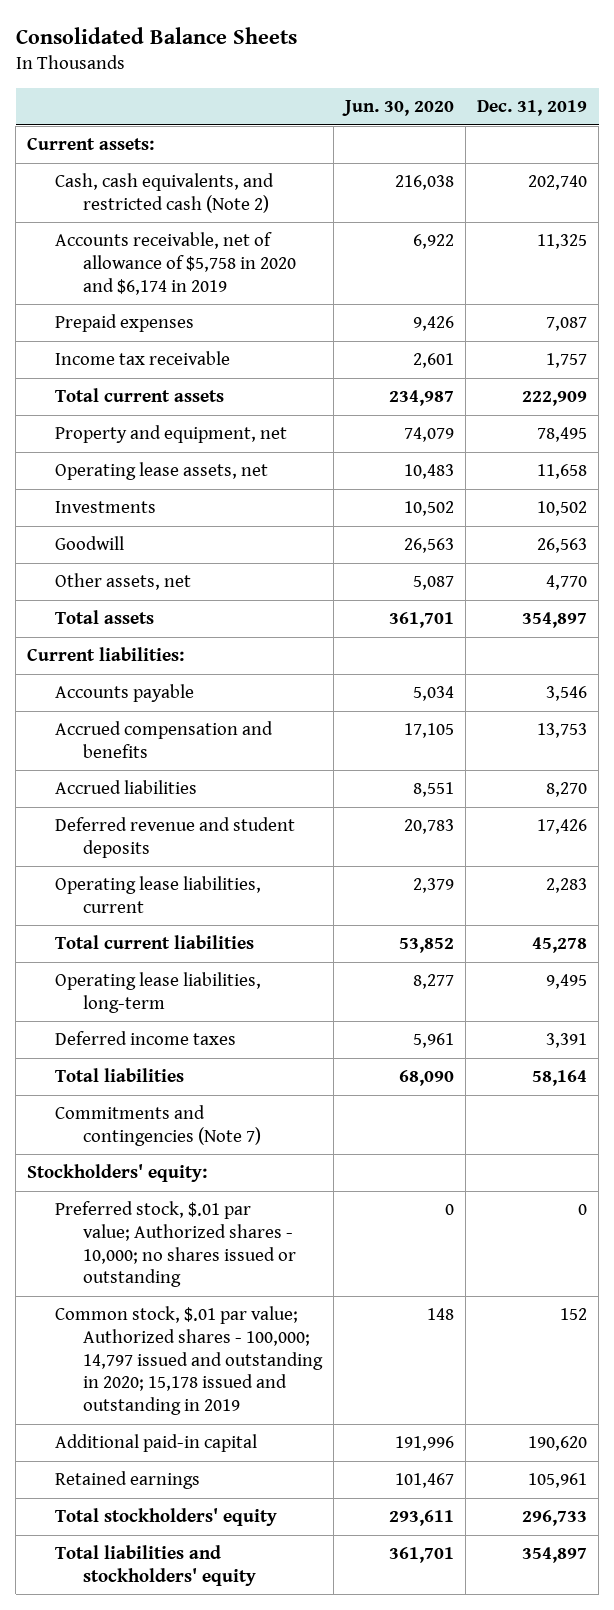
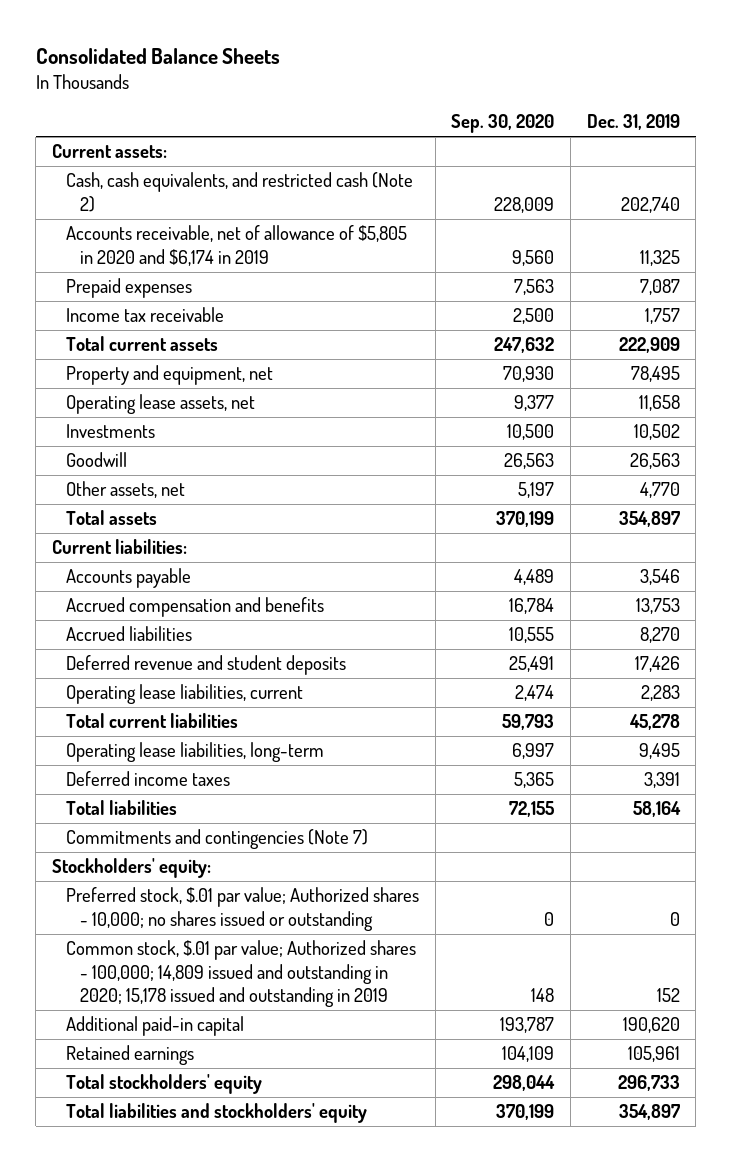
- | Jun. 30, 2020 | Dec. 31, 2019
+ | Sep. 30, 2020 | Dec. 31, 2019
- Accounts receivable, net of allowance of $5,758 in 2020 and $6,174 in 2019 | 6,922 | 11,325
+ Accounts receivable, net of allowance of $5,805 in 2020 and $6,174 in 2019 | 9,560 | 11,325
- Common stock, $.01 par value; Authorized shares - 100,000; 14,797 issued and outstanding in 2020; 15,178 issued and outstanding in 2019 | 148 | 152
+ Common stock, $.01 par value; Authorized shares - 100,000; 14,809 issued and outstanding in 2020; 15,178 issued and outstanding in 2019 | 148 | 152

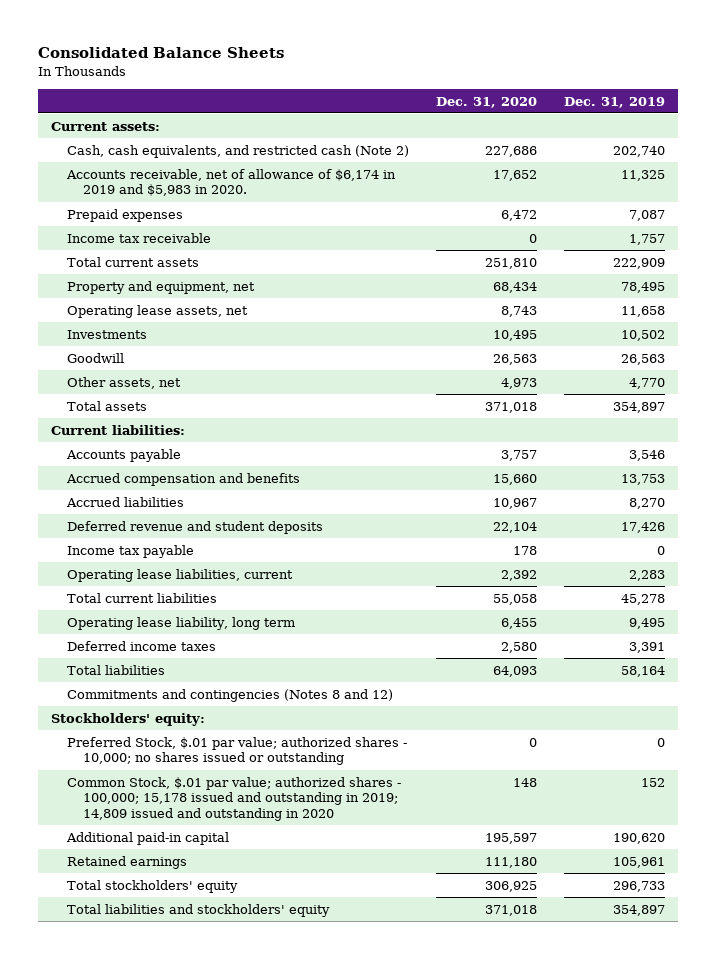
- | Sep. 30, 2020 | Dec. 31, 2019
+ | Dec. 31, 2020 | Dec. 31, 2019
- Accounts receivable, net of allowance of $5,805 in 2020 and $6,174 in 2019 | 9,560 | 11,325
+ Accounts receivable, net of allowance of $6,174 in 2019 and $5,983 in 2020. | 17,652 | 11,325
+ Income tax payable | 178 | 0
- Operating lease liabilities, long-term | 6,997 | 9,495
+ Operating lease liability, long term | 6,455 | 9,495
- Commitments and contingencies (Note 7)
+ Commitments and contingencies (Notes 8 and 12)
- Preferred stock, $.01 par value; Authorized shares - 10,000; no shares issued or outstanding | 0 | 0
- Common stock, $.01 par value; Authorized shares - 100,000; 14,809 issued and outstanding in 2020; 15,178 issued and outstanding in 2019 | 148 | 152
+ Preferred Stock, $.01 par value; authorized shares - 10,000; no shares issued or outstanding | 0 | 0
+ Common Stock, $.01 par value; authorized shares - 100,000; 15,178 issued and outstanding in 2019; 14,809 issued and outstanding in 2020 | 148 | 152

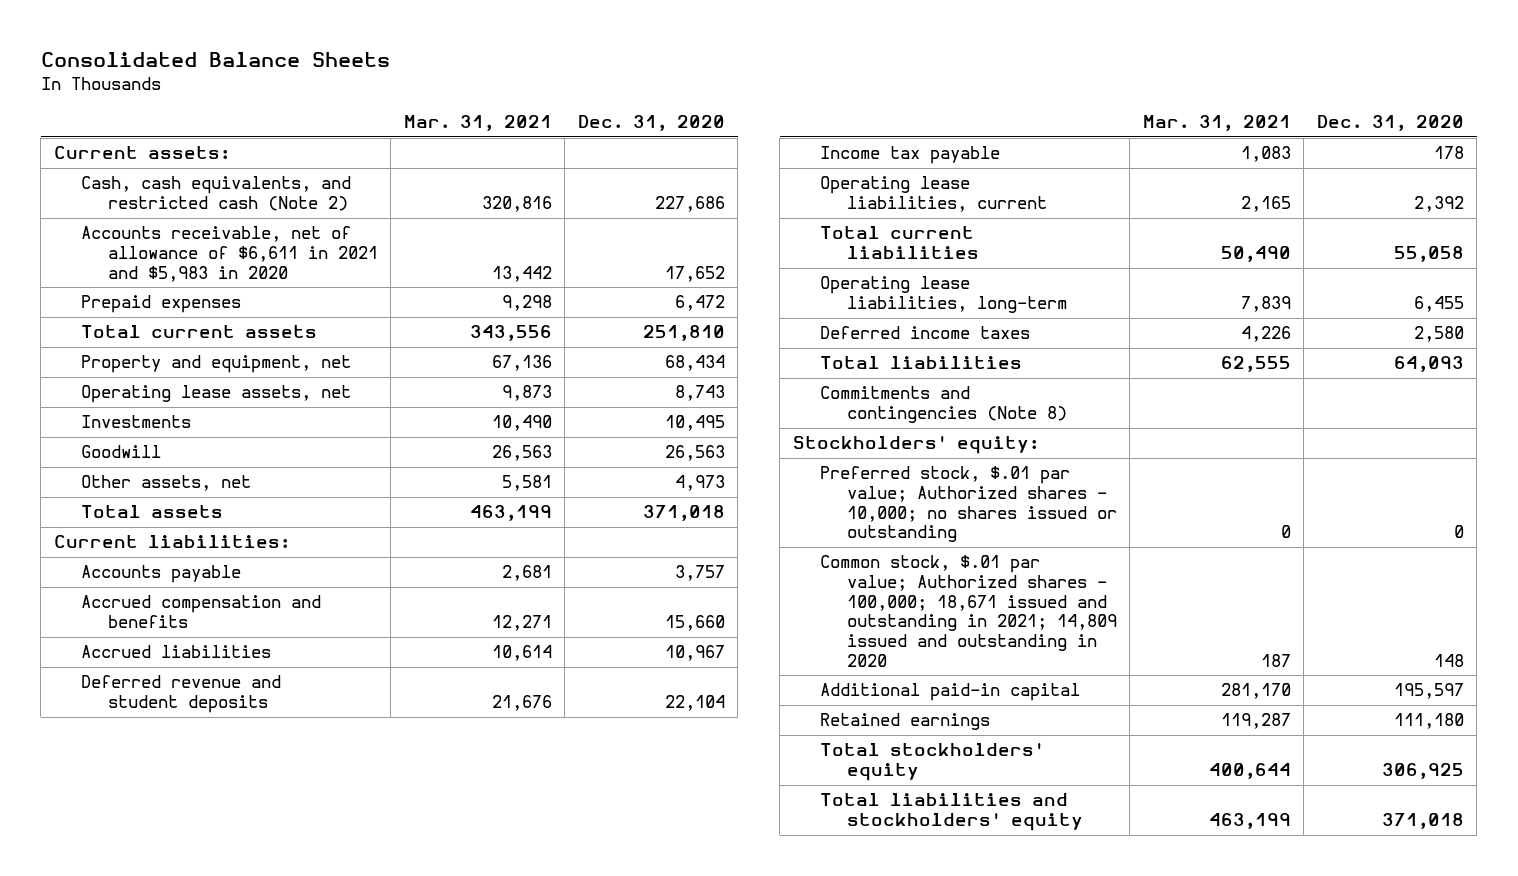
- | Dec. 31, 2020 | Dec. 31, 2019
+ | Mar. 31, 2021 | Dec. 31, 2020
- Accounts receivable, net of allowance of $6,174 in 2019 and $5,983 in 2020. | 17,652 | 11,325
+ Accounts receivable, net of allowance of $6,611 in 2021 and $5,983 in 2020 | 13,442 | 17,652
- Income tax receivable | 0 | 1,757
- Operating lease liability, long term | 6,455 | 9,495
+ Operating lease liabilities, long-term | 7,839 | 6,455
- Commitments and contingencies (Notes 8 and 12)
+ Commitments and contingencies (Note 8)
- Preferred Stock, $.01 par value; authorized shares - 10,000; no shares issued or outstanding | 0 | 0
- Common Stock, $.01 par value; authorized shares - 100,000; 15,178 issued and outstanding in 2019; 14,809 issued and outstanding in 2020 | 148 | 152
+ Preferred stock, $.01 par value; Authorized shares - 10,000; no shares issued or outstanding | 0 | 0
+ Common stock, $.01 par value; Authorized shares - 100,000; 18,671 issued and outstanding in 2021; 14,809 issued and outstanding in 2020 | 187 | 148

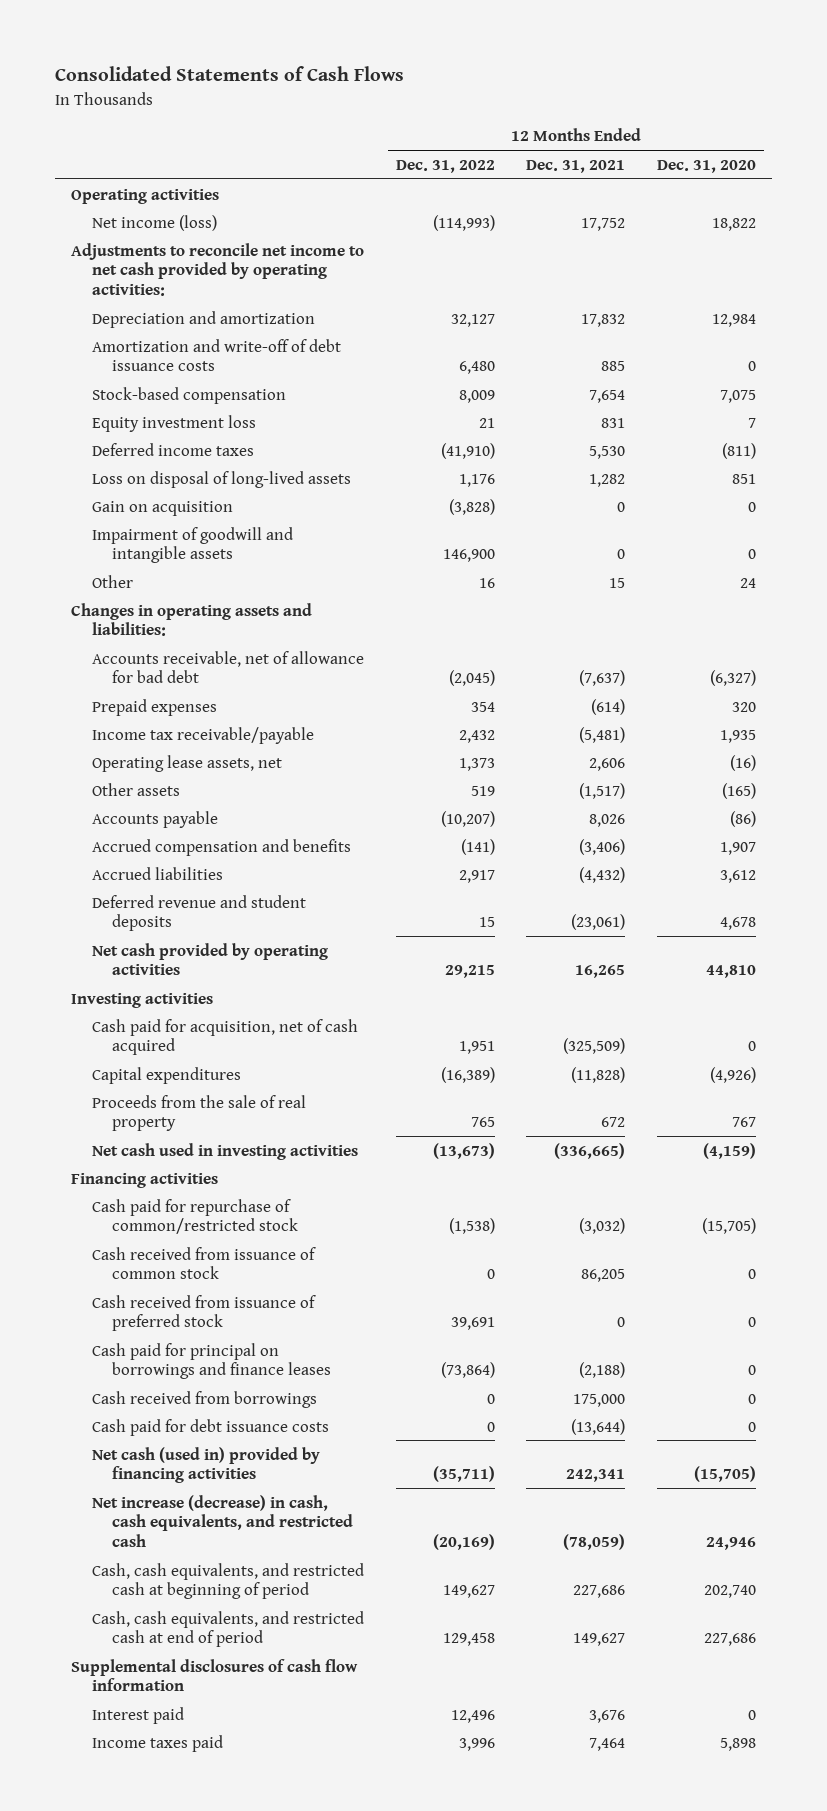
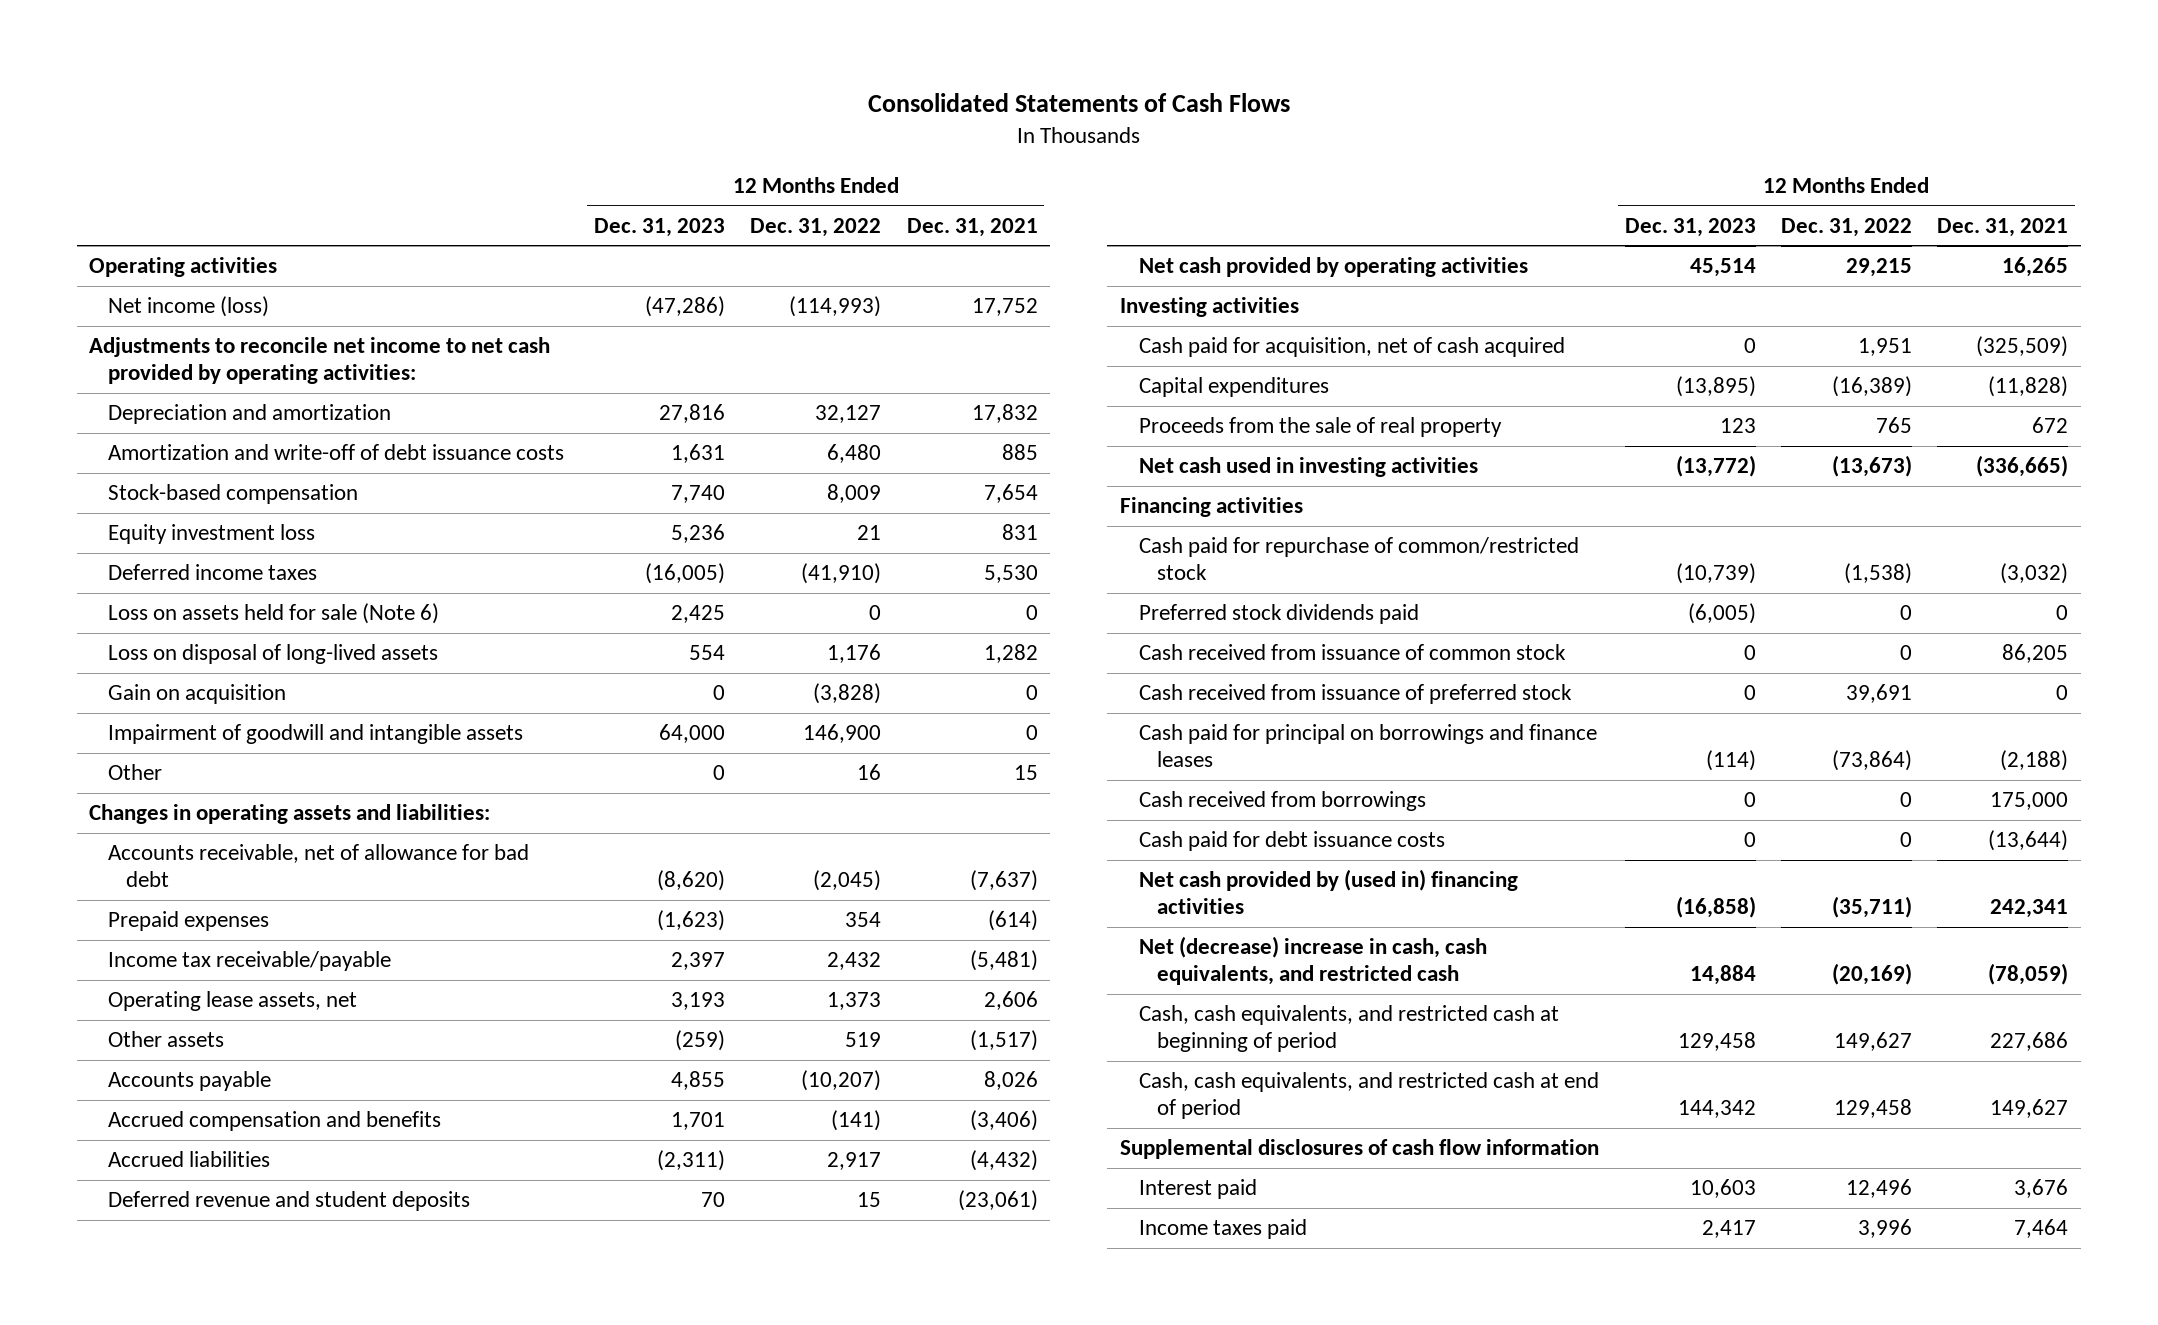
- | 12 Months Ended Dec. 31, 2022 | 12 Months Ended Dec. 31, 2021 | 12 Months Ended Dec. 31, 2020
+ | 12 Months Ended Dec. 31, 2023 | 12 Months Ended Dec. 31, 2022 | 12 Months Ended Dec. 31, 2021
+ Loss on assets held for sale (Note 6) | 2,425 | 0 | 0
+ Preferred stock dividends paid | (6,005) | 0 | 0
- Net cash (used in) provided by financing activities | (35,711) | 242,341 | (15,705)
- Net increase (decrease) in cash, cash equivalents, and restricted cash | (20,169) | (78,059) | 24,946
+ Net cash provided by (used in) financing activities | (16,858) | (35,711) | 242,341
+ Net (decrease) increase in cash, cash equivalents, and restricted cash | 14,884 | (20,169) | (78,059)

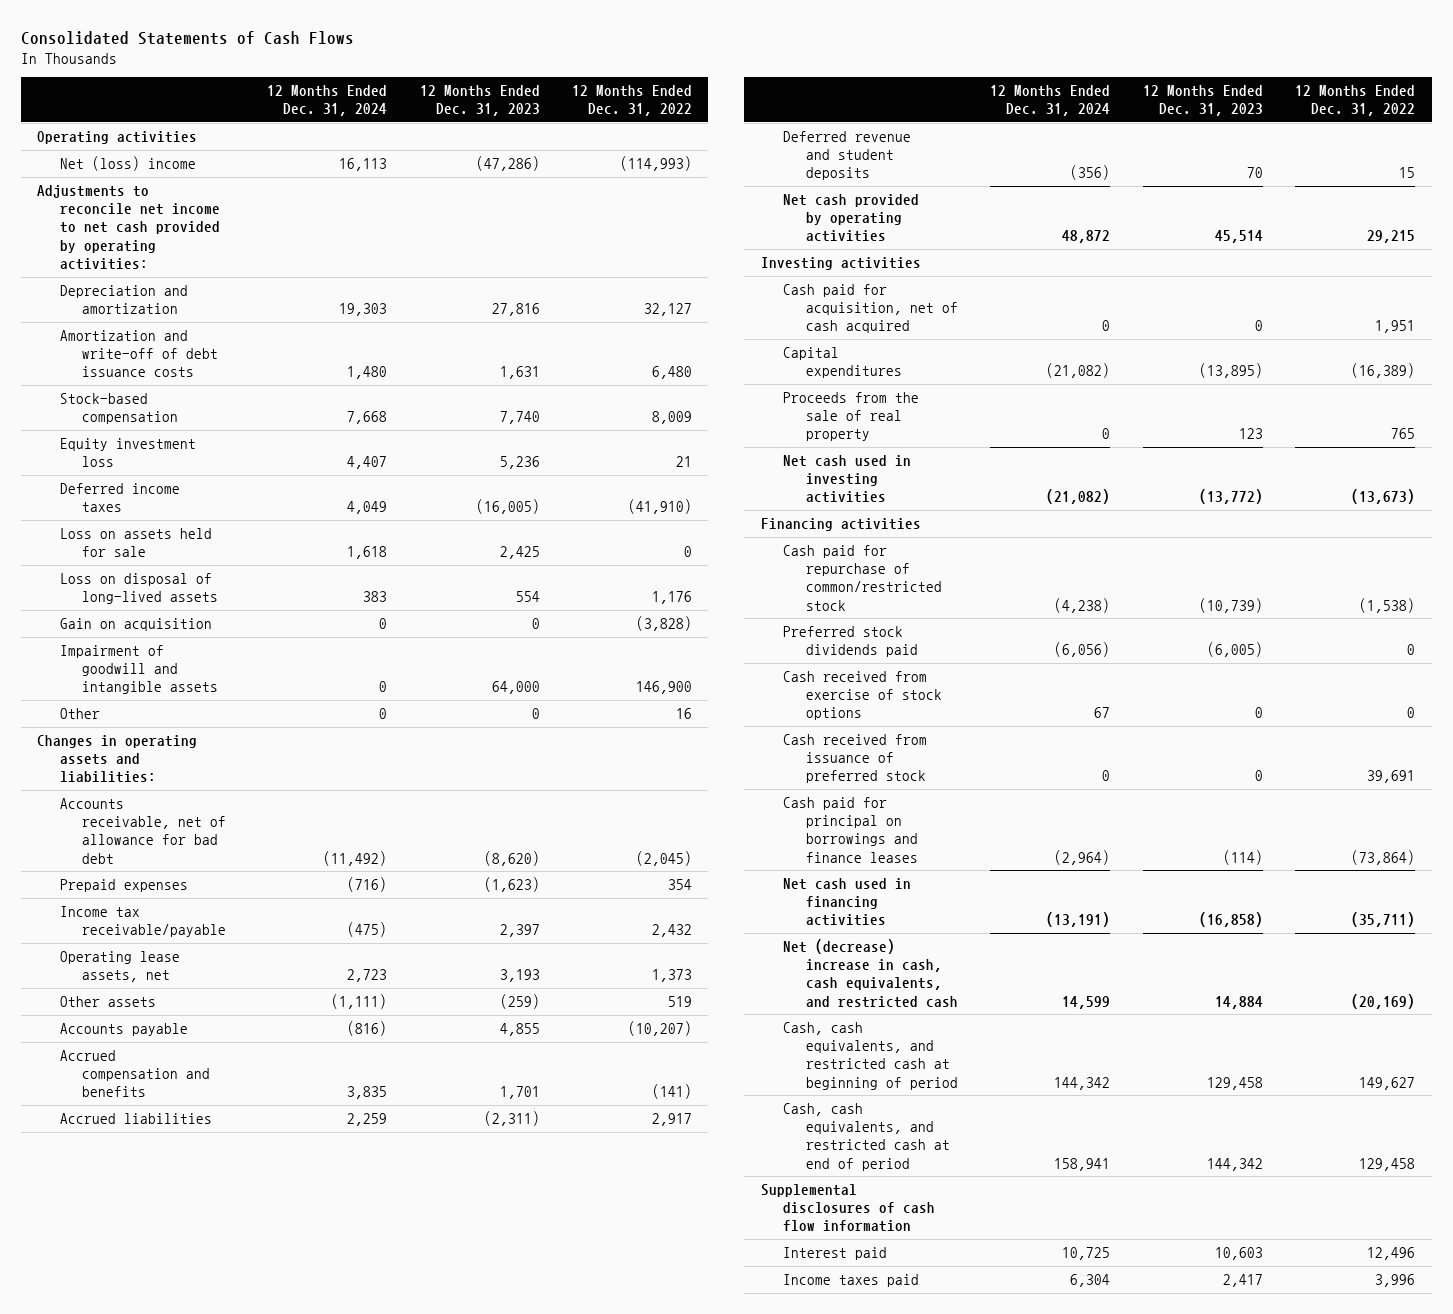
- | 12 Months Ended Dec. 31, 2023 | 12 Months Ended Dec. 31, 2022 | 12 Months Ended Dec. 31, 2021
+ | 12 Months Ended Dec. 31, 2024 | 12 Months Ended Dec. 31, 2023 | 12 Months Ended Dec. 31, 2022
- Net income (loss) | (47,286) | (114,993) | 17,752
+ Net (loss) income | 16,113 | (47,286) | (114,993)
- Loss on assets held for sale (Note 6) | 2,425 | 0 | 0
+ Loss on assets held for sale | 1,618 | 2,425 | 0
- Cash received from issuance of common stock | 0 | 0 | 86,205
+ Cash received from exercise of stock options | 67 | 0 | 0
- Cash received from borrowings | 0 | 0 | 175,000
- Cash paid for debt issuance costs | 0 | 0 | (13,644)
- Net cash provided by (used in) financing activities | (16,858) | (35,711) | 242,341
+ Net cash used in financing activities | (13,191) | (16,858) | (35,711)

